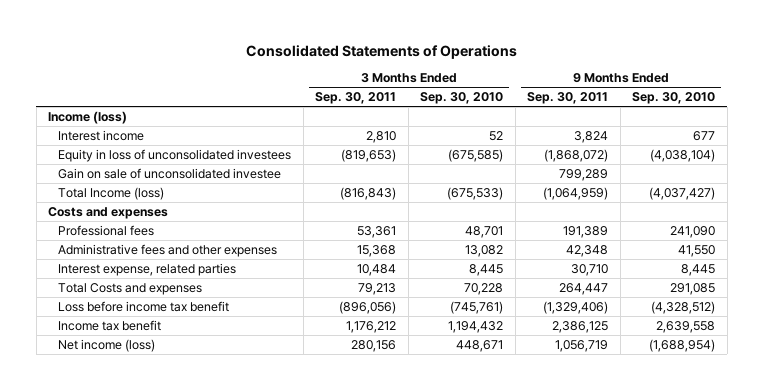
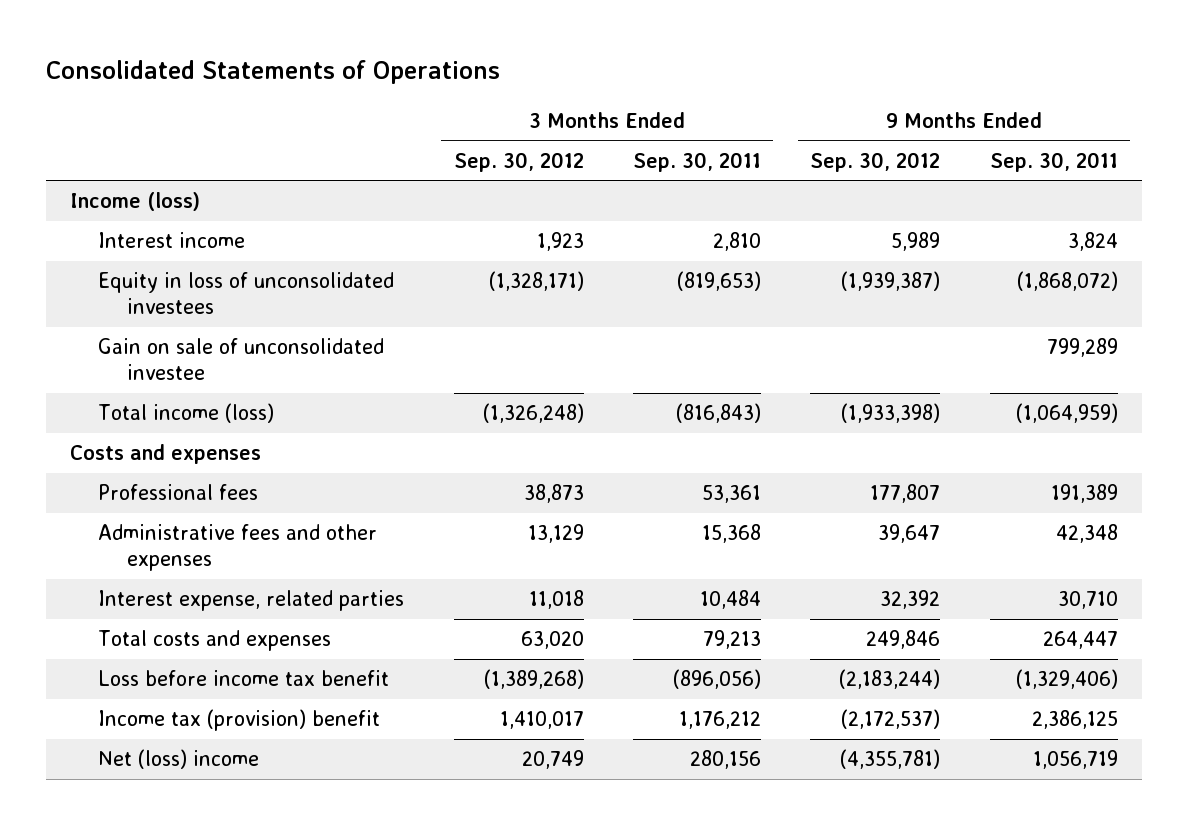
- | 3 Months Ended Sep. 30, 2011 | 3 Months Ended Sep. 30, 2010 | 9 Months Ended Sep. 30, 2011 | 9 Months Ended Sep. 30, 2010
+ | 3 Months Ended Sep. 30, 2012 | 3 Months Ended Sep. 30, 2011 | 9 Months Ended Sep. 30, 2012 | 9 Months Ended Sep. 30, 2011
- Total Income (loss) | (816,843) | (675,533) | (1,064,959) | (4,037,427)
+ Total income (loss) | (1,326,248) | (816,843) | (1,933,398) | (1,064,959)
- Total Costs and expenses | 79,213 | 70,228 | 264,447 | 291,085
+ Total costs and expenses | 63,020 | 79,213 | 249,846 | 264,447
- Income tax benefit | 1,176,212 | 1,194,432 | 2,386,125 | 2,639,558
- Net income (loss) | 280,156 | 448,671 | 1,056,719 | (1,688,954)
+ Income tax (provision) benefit | 1,410,017 | 1,176,212 | (2,172,537) | 2,386,125
+ Net (loss) income | 20,749 | 280,156 | (4,355,781) | 1,056,719

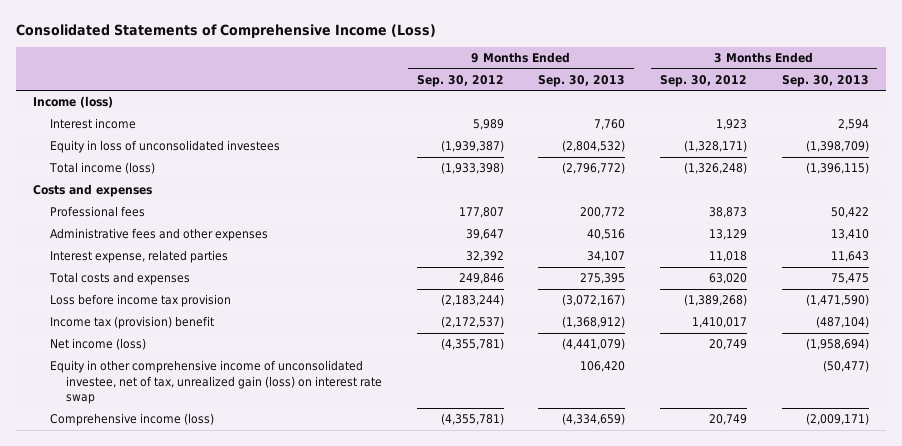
- Consolidated Statements of Operations
+ Consolidated Statements of Comprehensive Income (Loss)
- | 3 Months Ended Sep. 30, 2012 | 3 Months Ended Sep. 30, 2011 | 9 Months Ended Sep. 30, 2012 | 9 Months Ended Sep. 30, 2011
+ | 9 Months Ended Sep. 30, 2012 | 9 Months Ended Sep. 30, 2013 | 3 Months Ended Sep. 30, 2012 | 3 Months Ended Sep. 30, 2013
- Gain on sale of unconsolidated investee | | | | 799,289
- Loss before income tax benefit | (1,389,268) | (896,056) | (2,183,244) | (1,329,406)
+ Loss before income tax provision | (2,183,244) | (3,072,167) | (1,389,268) | (1,471,590)
- Net (loss) income | 20,749 | 280,156 | (4,355,781) | 1,056,719
+ Net income (loss) | (4,355,781) | (4,441,079) | 20,749 | (1,958,694)
+ Equity in other comprehensive income of unconsolidated investee, net of tax, unrealized gain (loss) on interest rate swap | | 106,420 | | (50,477)
+ Comprehensive income (loss) | (4,355,781) | (4,334,659) | 20,749 | (2,009,171)

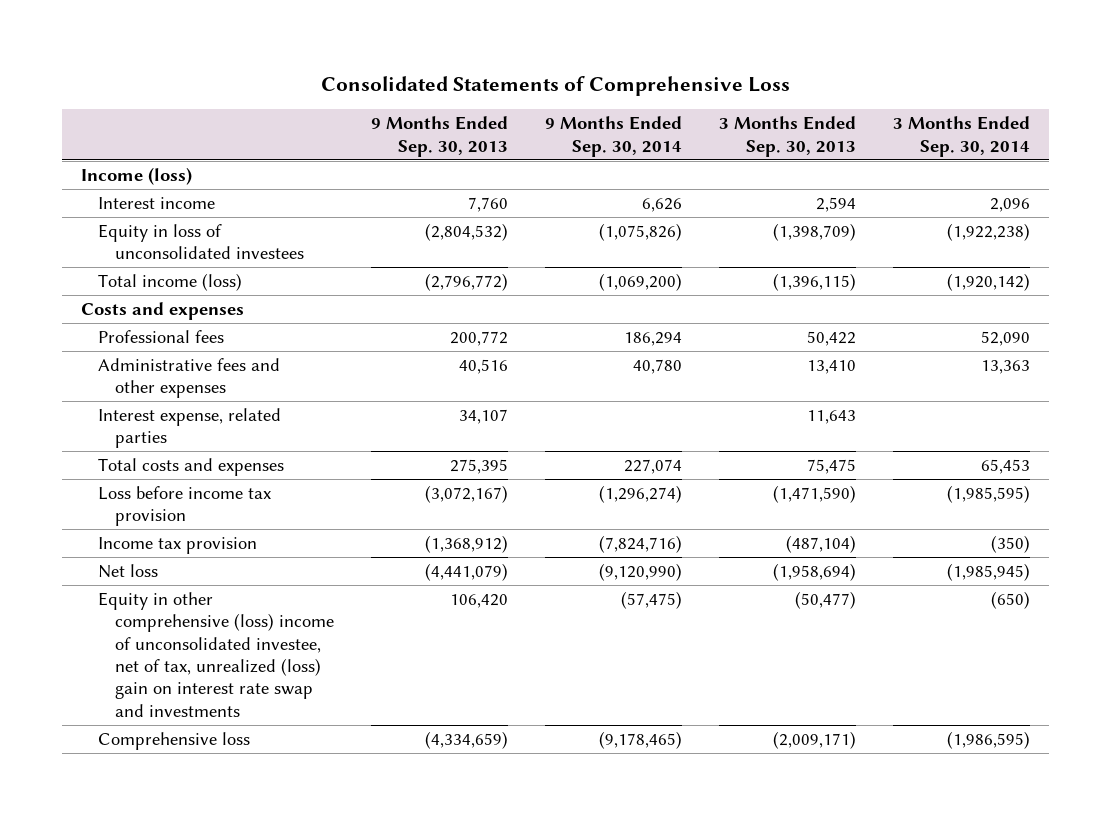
- Consolidated Statements of Comprehensive Income (Loss)
+ Consolidated Statements of Comprehensive Loss
- | 9 Months Ended Sep. 30, 2012 | 9 Months Ended Sep. 30, 2013 | 3 Months Ended Sep. 30, 2012 | 3 Months Ended Sep. 30, 2013
+ | 9 Months Ended Sep. 30, 2013 | 9 Months Ended Sep. 30, 2014 | 3 Months Ended Sep. 30, 2013 | 3 Months Ended Sep. 30, 2014
- Income tax (provision) benefit | (2,172,537) | (1,368,912) | 1,410,017 | (487,104)
- Net income (loss) | (4,355,781) | (4,441,079) | 20,749 | (1,958,694)
- Equity in other comprehensive income of unconsolidated investee, net of tax, unrealized gain (loss) on interest rate swap | | 106,420 | | (50,477)
- Comprehensive income (loss) | (4,355,781) | (4,334,659) | 20,749 | (2,009,171)
+ Income tax provision | (1,368,912) | (7,824,716) | (487,104) | (350)
+ Net loss | (4,441,079) | (9,120,990) | (1,958,694) | (1,985,945)
+ Equity in other comprehensive (loss) income of unconsolidated investee, net of tax, unrealized (loss) gain on interest rate swap and investments | 106,420 | (57,475) | (50,477) | (650)
+ Comprehensive loss | (4,334,659) | (9,178,465) | (2,009,171) | (1,986,595)

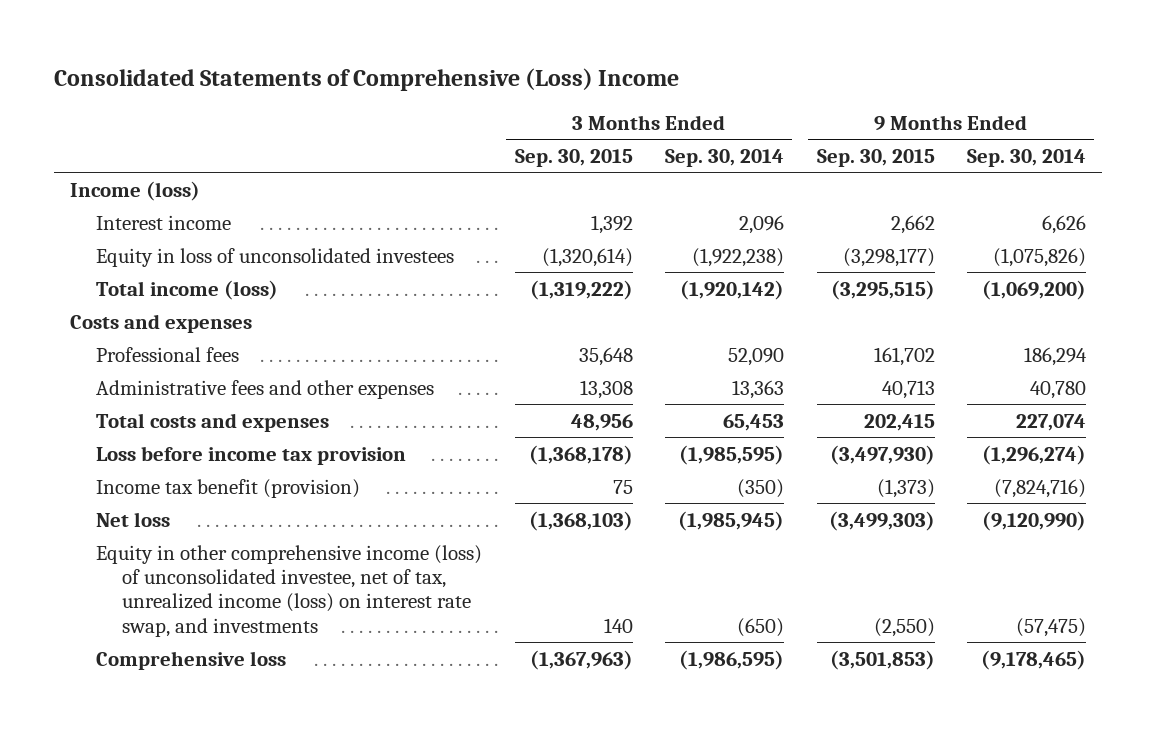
- Consolidated Statements of Comprehensive Loss
+ Consolidated Statements of Comprehensive (Loss) Income
- | 9 Months Ended Sep. 30, 2013 | 9 Months Ended Sep. 30, 2014 | 3 Months Ended Sep. 30, 2013 | 3 Months Ended Sep. 30, 2014
+ | 3 Months Ended Sep. 30, 2015 | 3 Months Ended Sep. 30, 2014 | 9 Months Ended Sep. 30, 2015 | 9 Months Ended Sep. 30, 2014
- Interest expense, related parties | 34,107 | | 11,643 |
- Income tax provision | (1,368,912) | (7,824,716) | (487,104) | (350)
+ Income tax benefit (provision) | 75 | (350) | (1,373) | (7,824,716)
- Equity in other comprehensive (loss) income of unconsolidated investee, net of tax, unrealized (loss) gain on interest rate swap and investments | 106,420 | (57,475) | (50,477) | (650)
+ Equity in other comprehensive income (loss) of unconsolidated investee, net of tax, unrealized income (loss) on interest rate swap, and investments | 140 | (650) | (2,550) | (57,475)

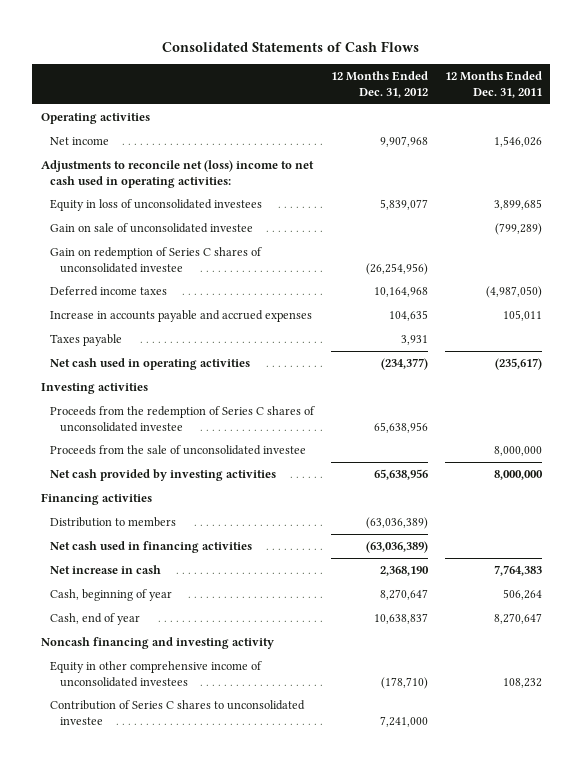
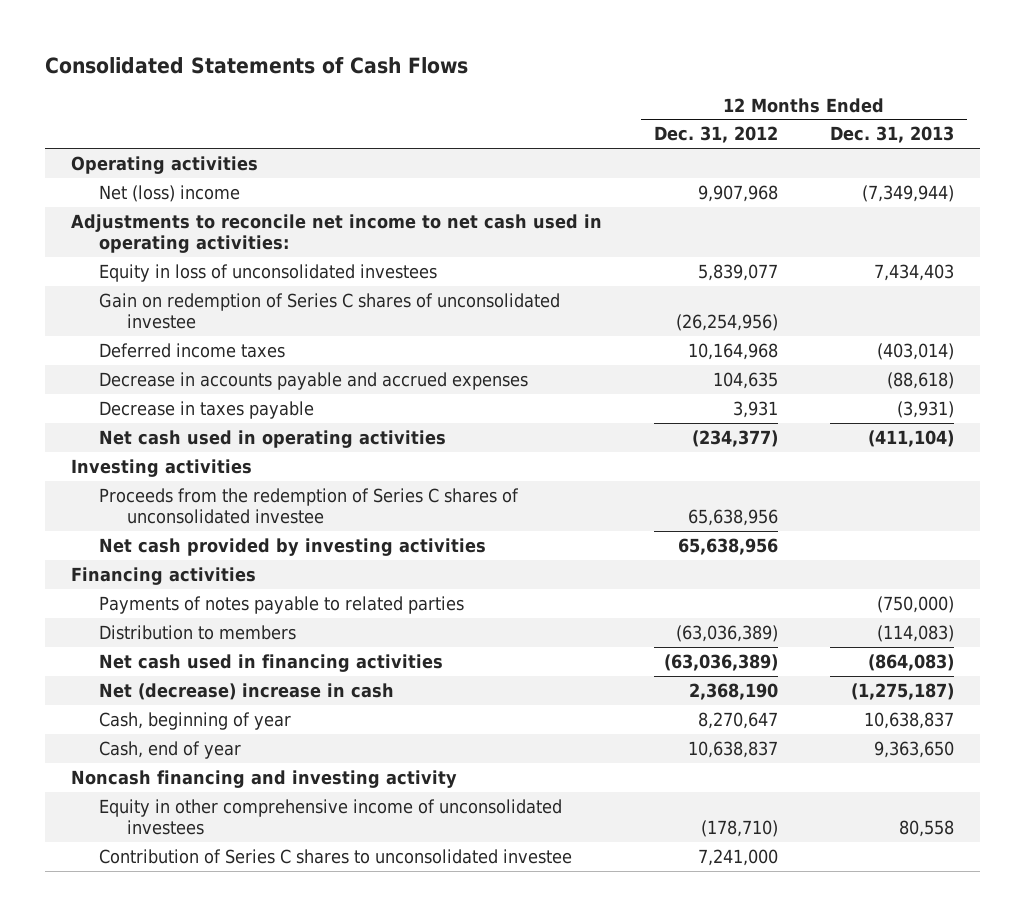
- | 12 Months Ended Dec. 31, 2012 | 12 Months Ended Dec. 31, 2011
+ | 12 Months Ended Dec. 31, 2012 | 12 Months Ended Dec. 31, 2013
- Net income | 9,907,968 | 1,546,026
- Adjustments to reconcile net (loss) income to net cash used in operating activities:
+ Net (loss) income | 9,907,968 | (7,349,944)
+ Adjustments to reconcile net income to net cash used in operating activities:
- Gain on sale of unconsolidated investee | | (799,289)
- Increase in accounts payable and accrued expenses | 104,635 | 105,011
- Taxes payable | 3,931 |
+ Decrease in accounts payable and accrued expenses | 104,635 | (88,618)
+ Decrease in taxes payable | 3,931 | (3,931)
- Proceeds from the sale of unconsolidated investee | | 8,000,000
+ Payments of notes payable to related parties | | (750,000)
- Net increase in cash | 2,368,190 | 7,764,383
+ Net (decrease) increase in cash | 2,368,190 | (1,275,187)

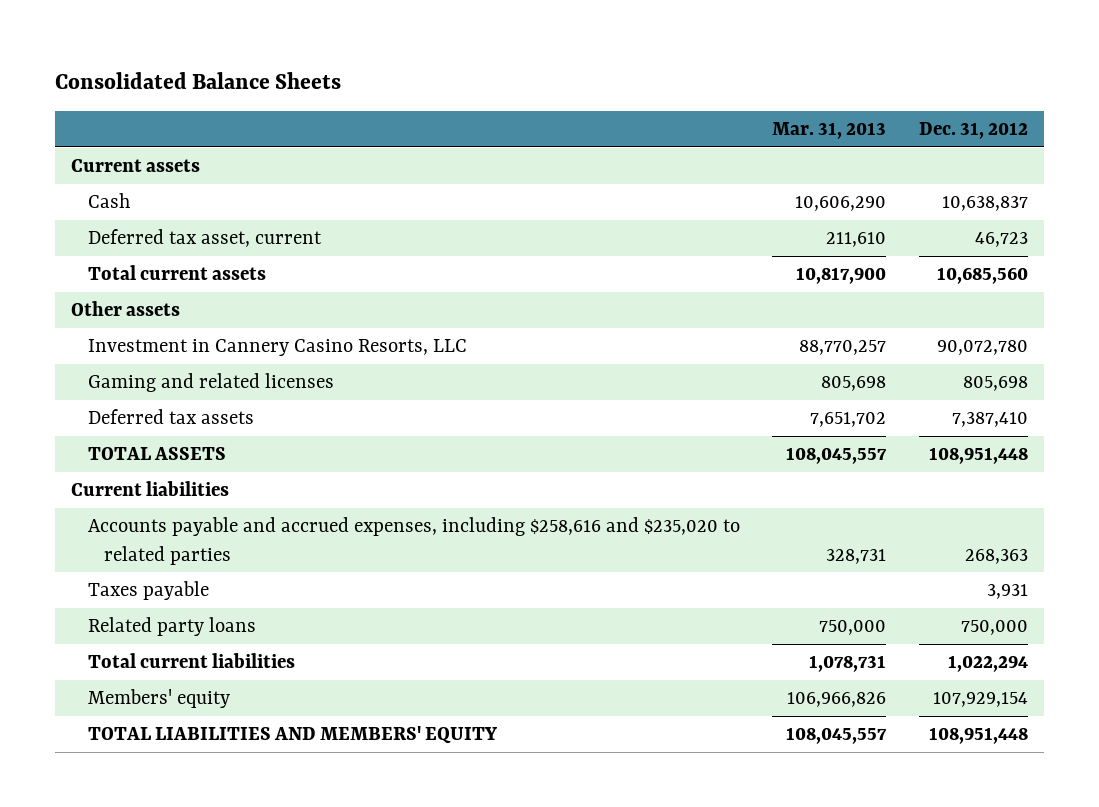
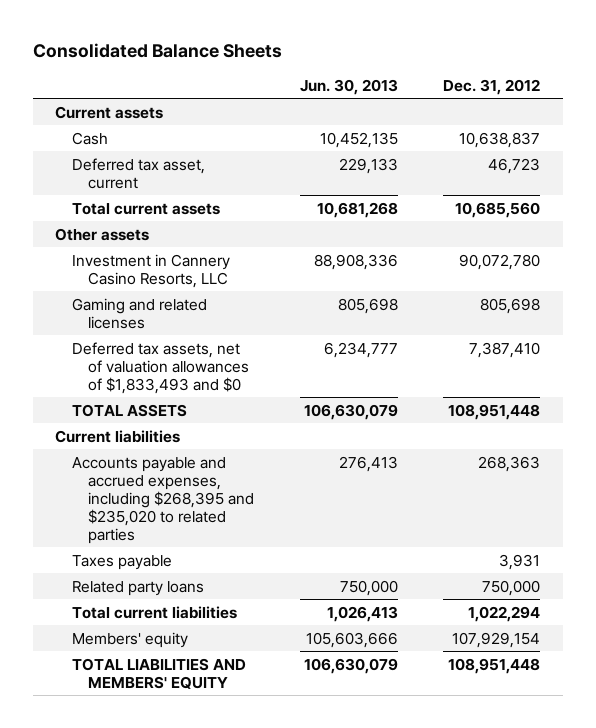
- | Mar. 31, 2013 | Dec. 31, 2012
+ | Jun. 30, 2013 | Dec. 31, 2012
- Deferred tax assets | 7,651,702 | 7,387,410
+ Deferred tax assets, net of valuation allowances of $1,833,493 and $0 | 6,234,777 | 7,387,410
- Accounts payable and accrued expenses, including $258,616 and $235,020 to related parties | 328,731 | 268,363
+ Accounts payable and accrued expenses, including $268,395 and $235,020 to related parties | 276,413 | 268,363

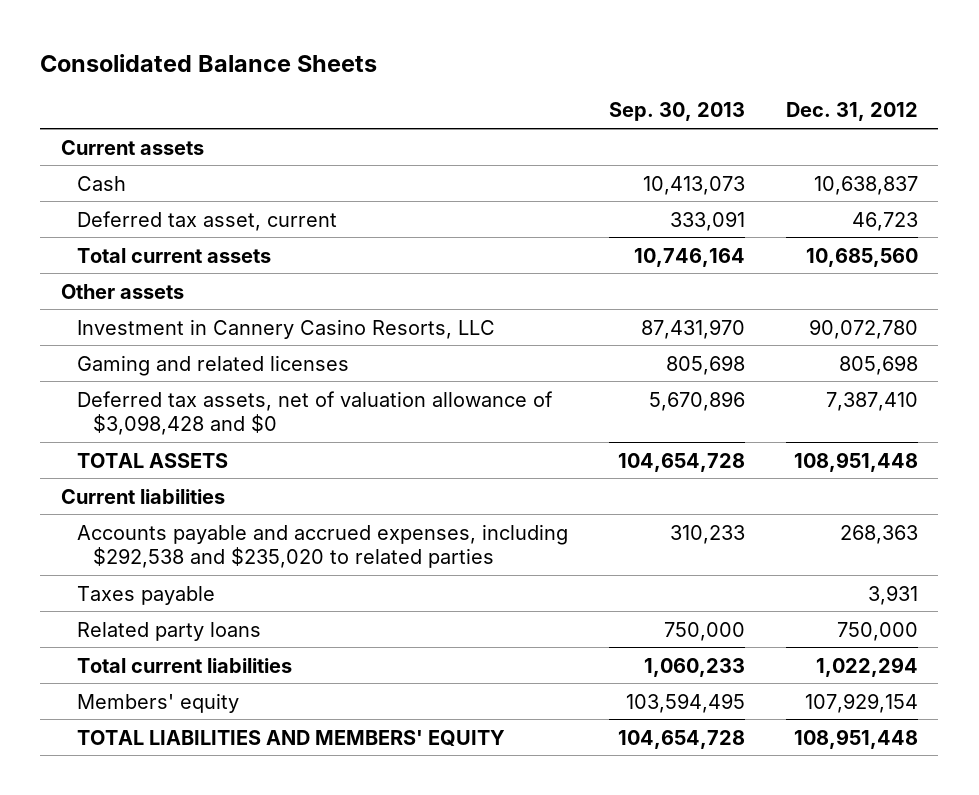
- | Jun. 30, 2013 | Dec. 31, 2012
+ | Sep. 30, 2013 | Dec. 31, 2012
- Deferred tax assets, net of valuation allowances of $1,833,493 and $0 | 6,234,777 | 7,387,410
+ Deferred tax assets, net of valuation allowance of $3,098,428 and $0 | 5,670,896 | 7,387,410
- Accounts payable and accrued expenses, including $268,395 and $235,020 to related parties | 276,413 | 268,363
+ Accounts payable and accrued expenses, including $292,538 and $235,020 to related parties | 310,233 | 268,363

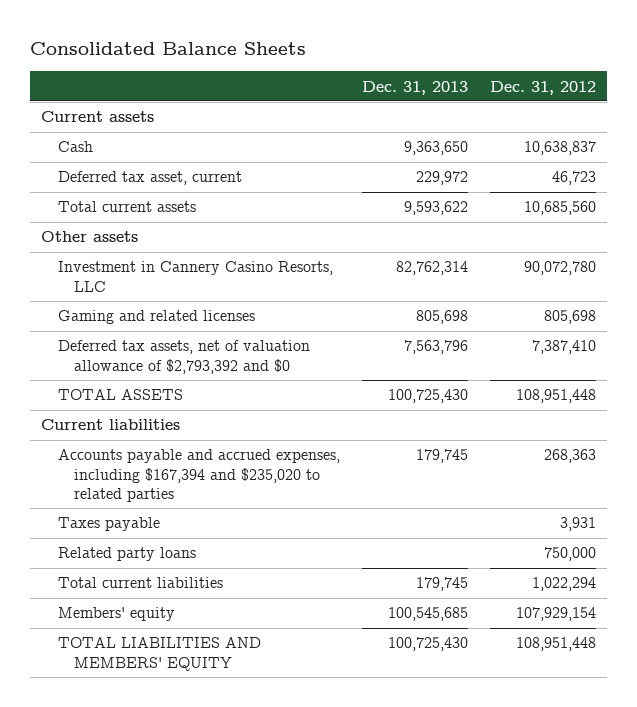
- | Sep. 30, 2013 | Dec. 31, 2012
+ | Dec. 31, 2013 | Dec. 31, 2012
- Deferred tax assets, net of valuation allowance of $3,098,428 and $0 | 5,670,896 | 7,387,410
+ Deferred tax assets, net of valuation allowance of $2,793,392 and $0 | 7,563,796 | 7,387,410
- Accounts payable and accrued expenses, including $292,538 and $235,020 to related parties | 310,233 | 268,363
+ Accounts payable and accrued expenses, including $167,394 and $235,020 to related parties | 179,745 | 268,363

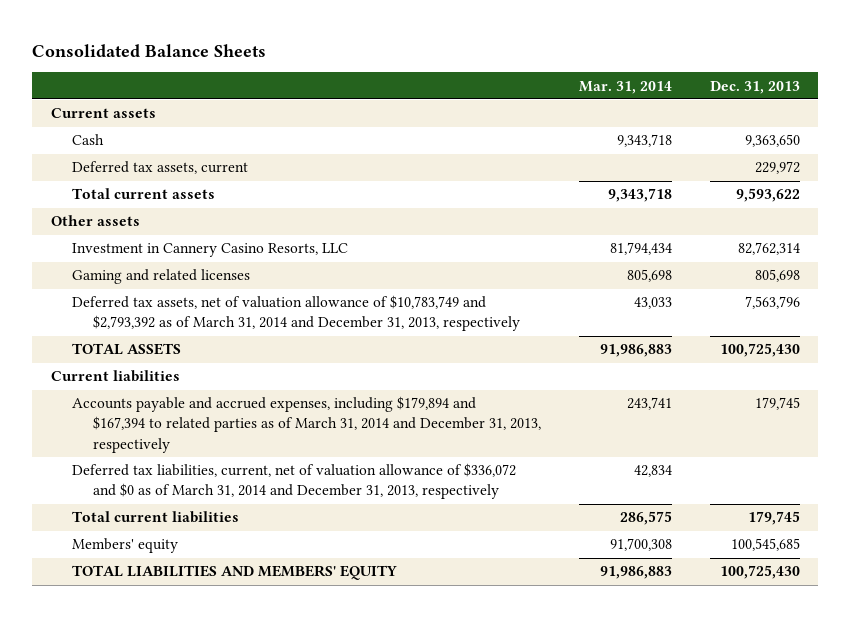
- | Dec. 31, 2013 | Dec. 31, 2012
+ | Mar. 31, 2014 | Dec. 31, 2013
- Deferred tax asset, current | 229,972 | 46,723
+ Deferred tax assets, current | | 229,972
- Deferred tax assets, net of valuation allowance of $2,793,392 and $0 | 7,563,796 | 7,387,410
+ Deferred tax assets, net of valuation allowance of $10,783,749 and $2,793,392 as of March 31, 2014 and December 31, 2013, respectively | 43,033 | 7,563,796
- Accounts payable and accrued expenses, including $167,394 and $235,020 to related parties | 179,745 | 268,363
- Taxes payable | | 3,931
- Related party loans | | 750,000
+ Accounts payable and accrued expenses, including $179,894 and $167,394 to related parties as of March 31, 2014 and December 31, 2013, respectively | 243,741 | 179,745
+ Deferred tax liabilities, current, net of valuation allowance of $336,072 and $0 as of March 31, 2014 and December 31, 2013, respectively | 42,834 |

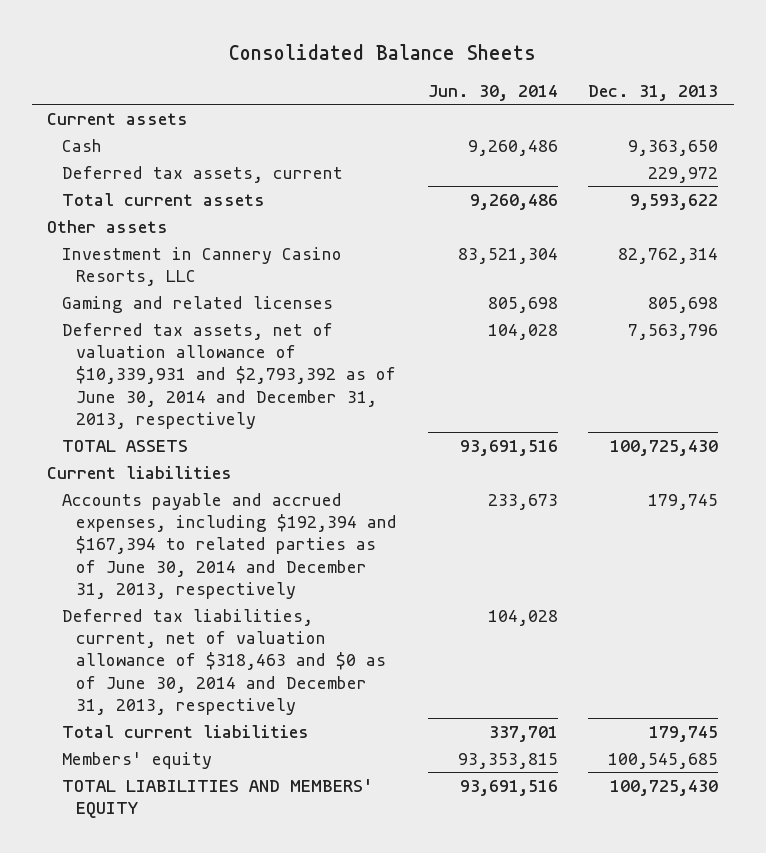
- | Mar. 31, 2014 | Dec. 31, 2013
+ | Jun. 30, 2014 | Dec. 31, 2013
- Deferred tax assets, net of valuation allowance of $10,783,749 and $2,793,392 as of March 31, 2014 and December 31, 2013, respectively | 43,033 | 7,563,796
+ Deferred tax assets, net of valuation allowance of $10,339,931 and $2,793,392 as of June 30, 2014 and December 31, 2013, respectively | 104,028 | 7,563,796
- Accounts payable and accrued expenses, including $179,894 and $167,394 to related parties as of March 31, 2014 and December 31, 2013, respectively | 243,741 | 179,745
- Deferred tax liabilities, current, net of valuation allowance of $336,072 and $0 as of March 31, 2014 and December 31, 2013, respectively | 42,834 |
+ Accounts payable and accrued expenses, including $192,394 and $167,394 to related parties as of June 30, 2014 and December 31, 2013, respectively | 233,673 | 179,745
+ Deferred tax liabilities, current, net of valuation allowance of $318,463 and $0 as of June 30, 2014 and December 31, 2013, respectively | 104,028 |

